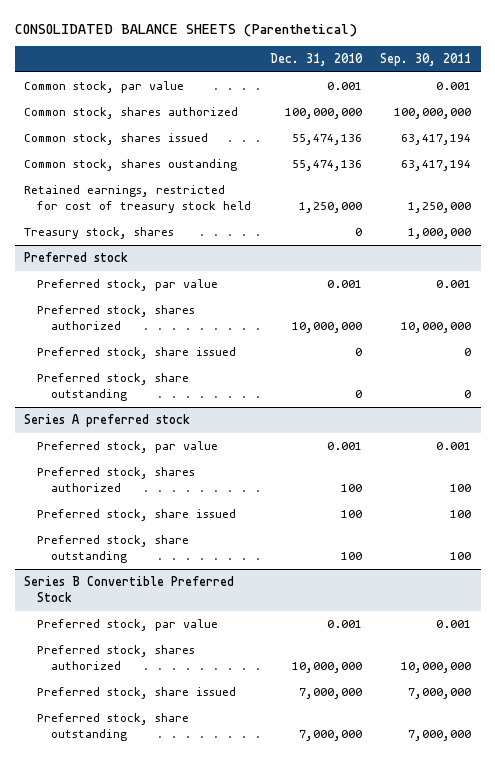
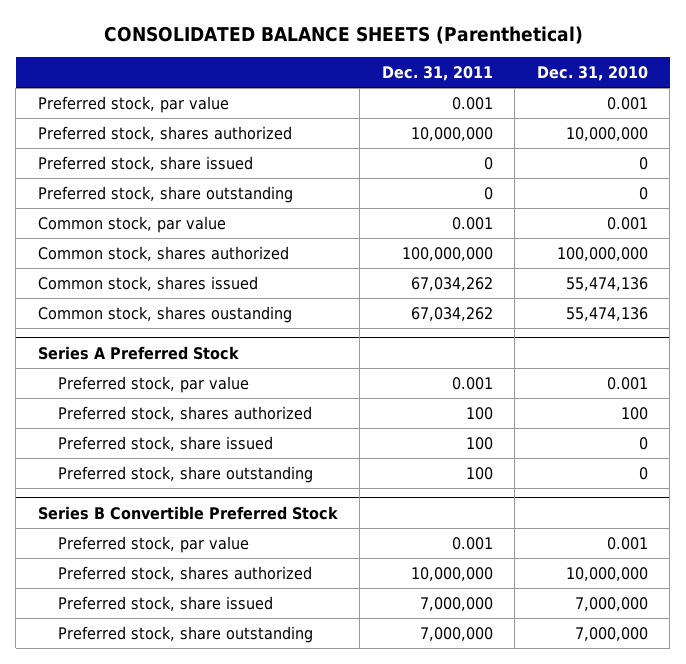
- | Dec. 31, 2010 | Sep. 30, 2011
+ | Dec. 31, 2011 | Dec. 31, 2010
+ Preferred stock, par value | 0.001 | 0.001
+ Preferred stock, shares authorized | 10,000,000 | 10,000,000
+ Preferred stock, share issued | 0 | 0
+ Preferred stock, share outstanding | 0 | 0
- Retained earnings, restricted for cost of treasury stock held | 1,250,000 | 1,250,000
- Treasury stock, shares | 0 | 1,000,000
- Preferred stock
+ Series A Preferred Stock
- Preferred stock, shares authorized | 10,000,000 | 10,000,000
+ Preferred stock, shares authorized | 100 | 100
- Series A preferred stock
- Preferred stock, par value | 0.001 | 0.001
- Preferred stock, shares authorized | 100 | 100
- Preferred stock, share issued | 100 | 100
- Preferred stock, share outstanding | 100 | 100

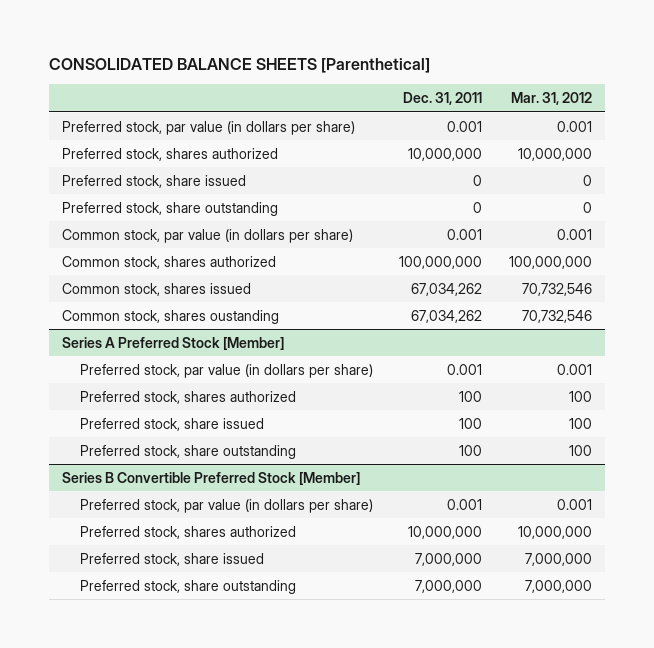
- CONSOLIDATED BALANCE SHEETS (Parenthetical)
+ CONSOLIDATED BALANCE SHEETS [Parenthetical]
- | Dec. 31, 2011 | Dec. 31, 2010
+ | Dec. 31, 2011 | Mar. 31, 2012
- Preferred stock, par value | 0.001 | 0.001
+ Preferred stock, par value (in dollars per share) | 0.001 | 0.001
- Common stock, par value | 0.001 | 0.001
+ Common stock, par value (in dollars per share) | 0.001 | 0.001
- Series A Preferred Stock
- Preferred stock, par value | 0.001 | 0.001
+ Series A Preferred Stock [Member]
+ Preferred stock, par value (in dollars per share) | 0.001 | 0.001
- Series B Convertible Preferred Stock
- Preferred stock, par value | 0.001 | 0.001
+ Series B Convertible Preferred Stock [Member]
+ Preferred stock, par value (in dollars per share) | 0.001 | 0.001

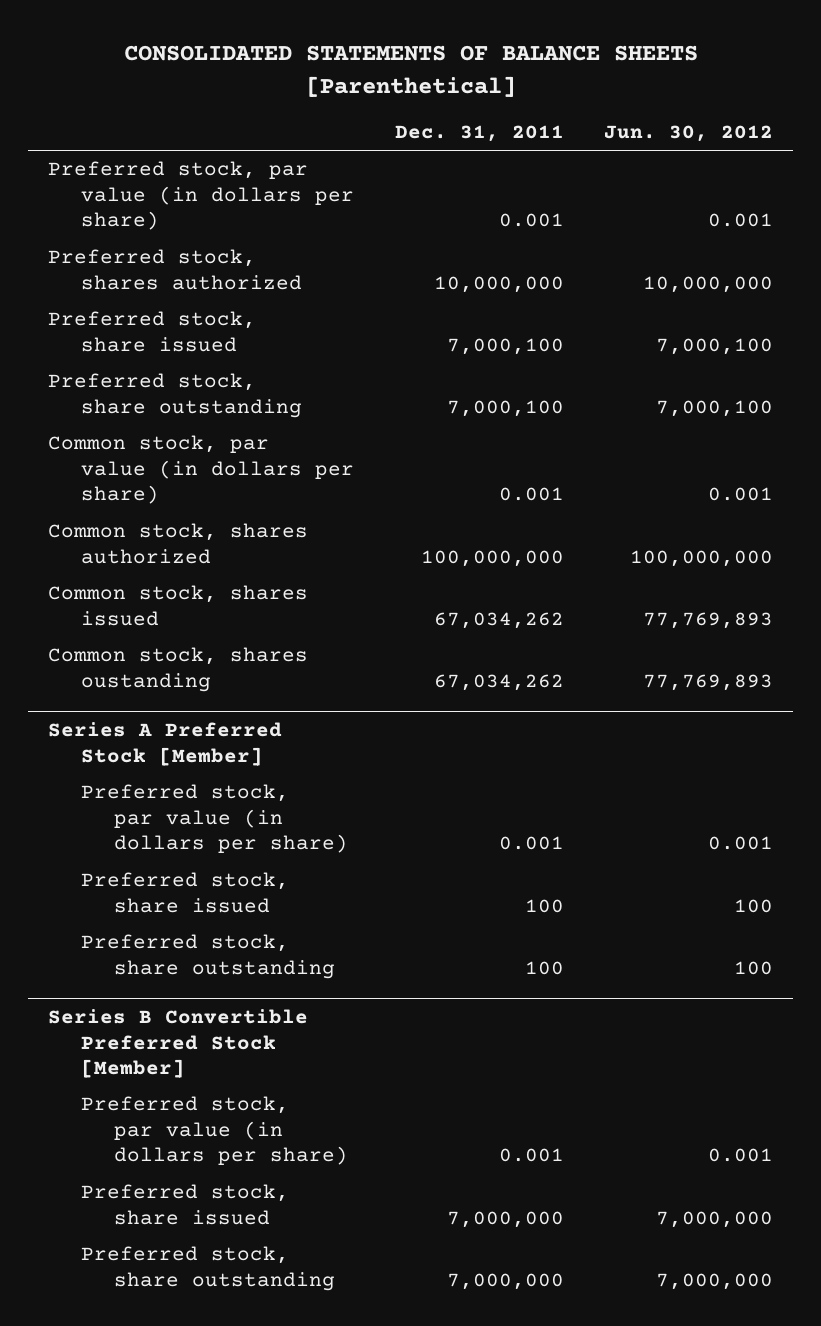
- CONSOLIDATED BALANCE SHEETS [Parenthetical]
+ CONSOLIDATED STATEMENTS OF BALANCE SHEETS [Parenthetical]
- | Dec. 31, 2011 | Mar. 31, 2012
+ | Dec. 31, 2011 | Jun. 30, 2012
- Preferred stock, share issued | 0 | 0
- Preferred stock, share outstanding | 0 | 0
+ Preferred stock, share issued | 7,000,100 | 7,000,100
+ Preferred stock, share outstanding | 7,000,100 | 7,000,100
@ Series A Preferred Stock [Member]
- Preferred stock, shares authorized | 100 | 100
@ Series B Convertible Preferred Stock [Member]
- Preferred stock, shares authorized | 10,000,000 | 10,000,000

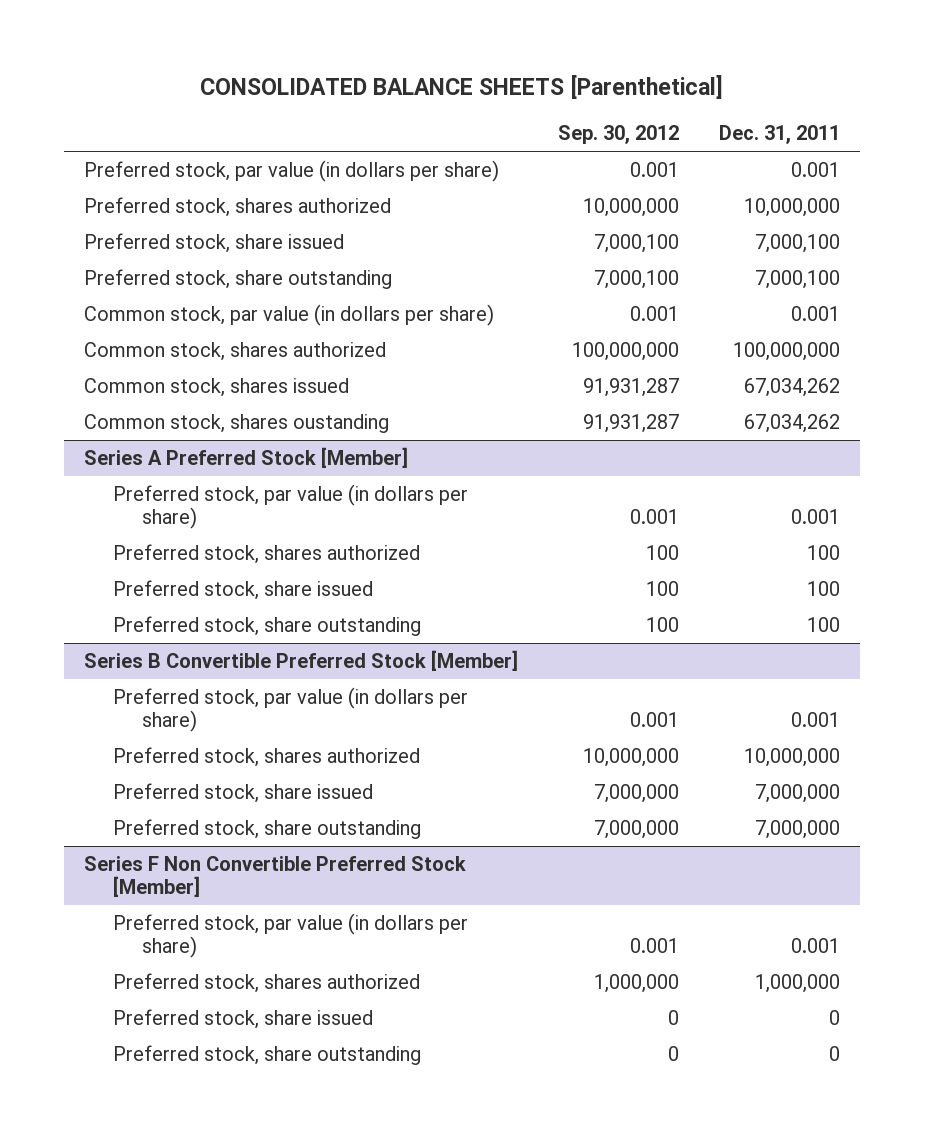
- CONSOLIDATED STATEMENTS OF BALANCE SHEETS [Parenthetical]
+ CONSOLIDATED BALANCE SHEETS [Parenthetical]
- | Dec. 31, 2011 | Jun. 30, 2012
+ | Sep. 30, 2012 | Dec. 31, 2011
@ Series A Preferred Stock [Member]
+ Preferred stock, shares authorized | 100 | 100
@ Series B Convertible Preferred Stock [Member]
+ Preferred stock, shares authorized | 10,000,000 | 10,000,000
+ Series F Non Convertible Preferred Stock [Member]
+ Preferred stock, par value (in dollars per share) | 0.001 | 0.001
+ Preferred stock, shares authorized | 1,000,000 | 1,000,000
+ Preferred stock, share issued | 0 | 0
+ Preferred stock, share outstanding | 0 | 0

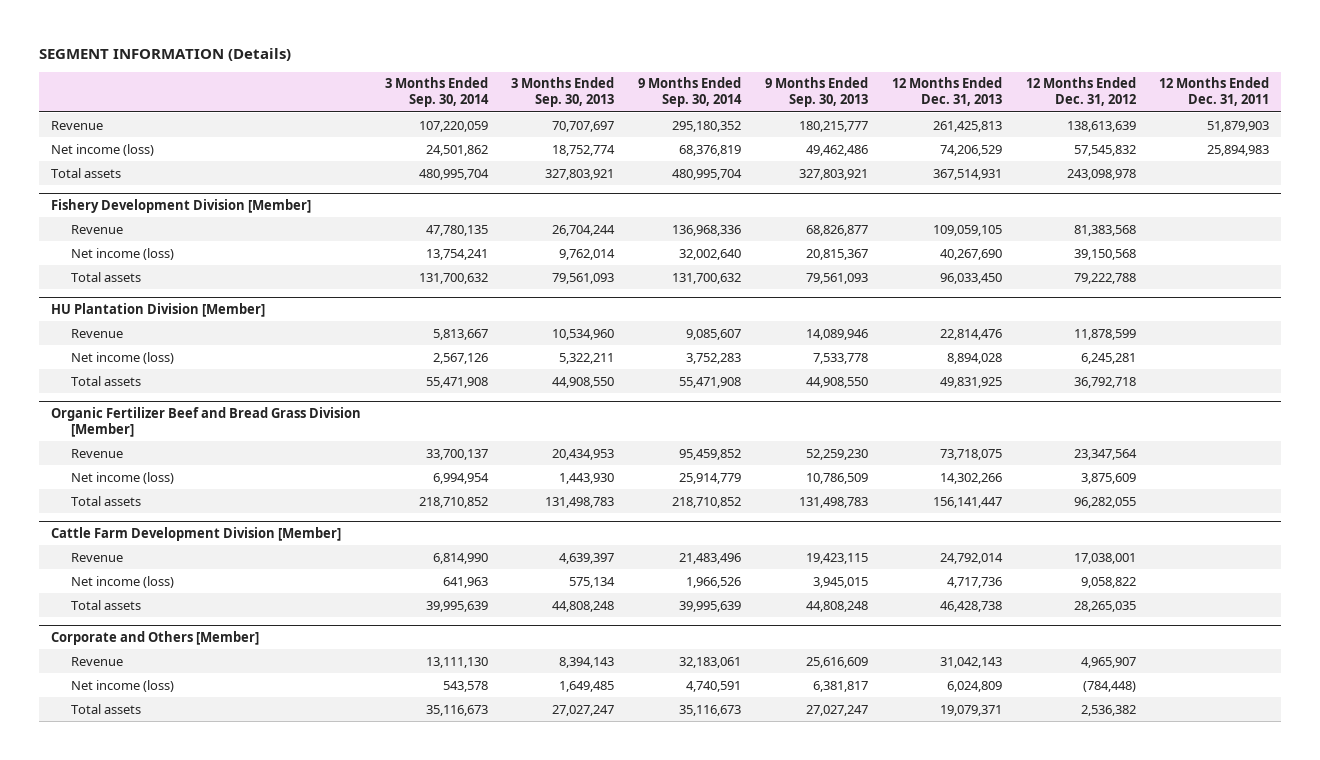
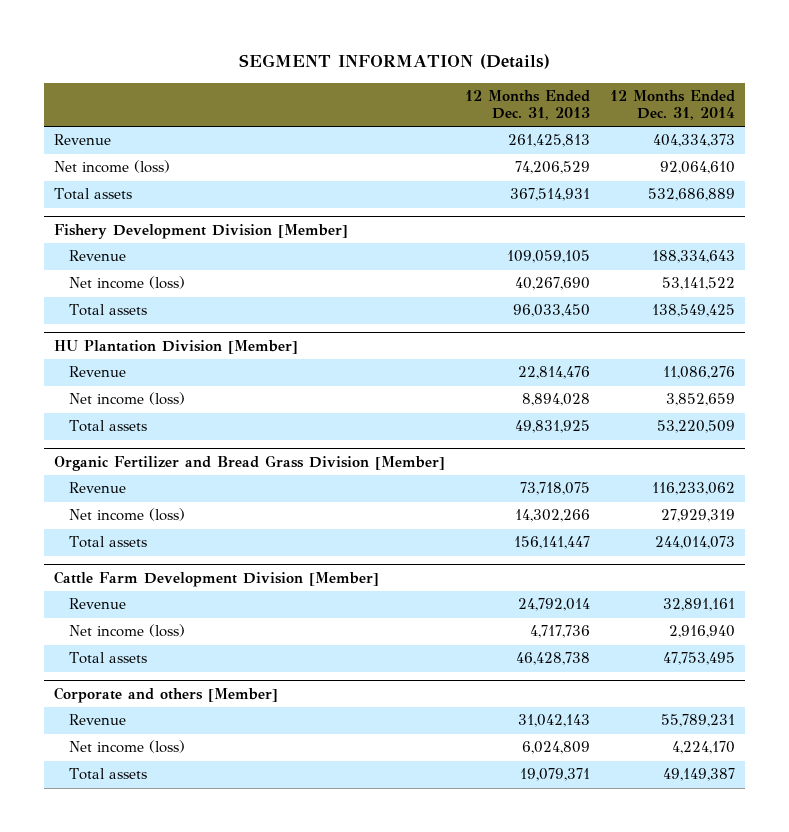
- | 3 Months Ended Sep. 30, 2014 | 3 Months Ended Sep. 30, 2013 | 9 Months Ended Sep. 30, 2014 | 9 Months Ended Sep. 30, 2013 | 12 Months Ended Dec. 31, 2013 | 12 Months Ended Dec. 31, 2012 | 12 Months Ended Dec. 31, 2011
+ | 12 Months Ended Dec. 31, 2013 | 12 Months Ended Dec. 31, 2014
- Organic Fertilizer Beef and Bread Grass Division [Member]
+ Organic Fertilizer and Bread Grass Division [Member]
- Corporate and Others [Member]
+ Corporate and others [Member]

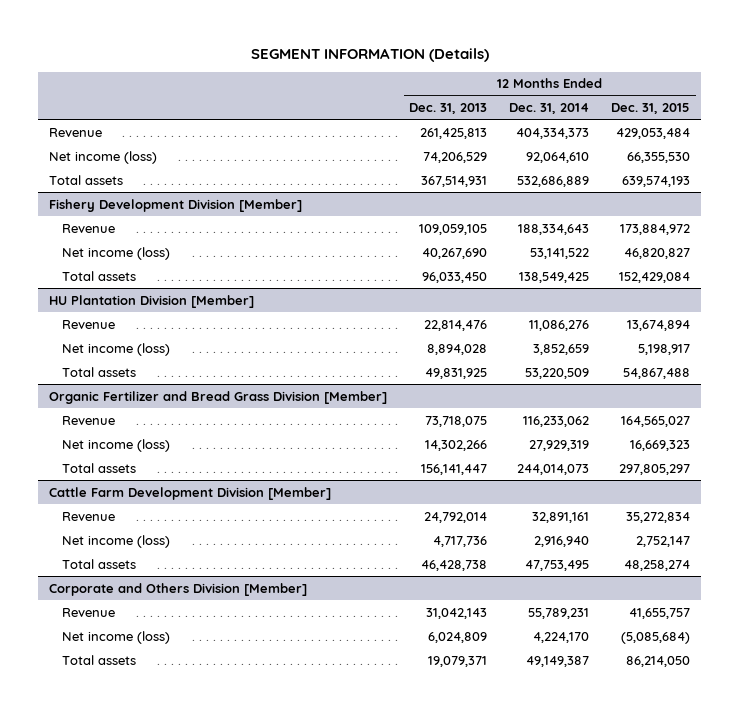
- | 12 Months Ended Dec. 31, 2013 | 12 Months Ended Dec. 31, 2014
+ | 12 Months Ended Dec. 31, 2013 | 12 Months Ended Dec. 31, 2014 | 12 Months Ended Dec. 31, 2015
- Corporate and others [Member]
+ Corporate and Others Division [Member]

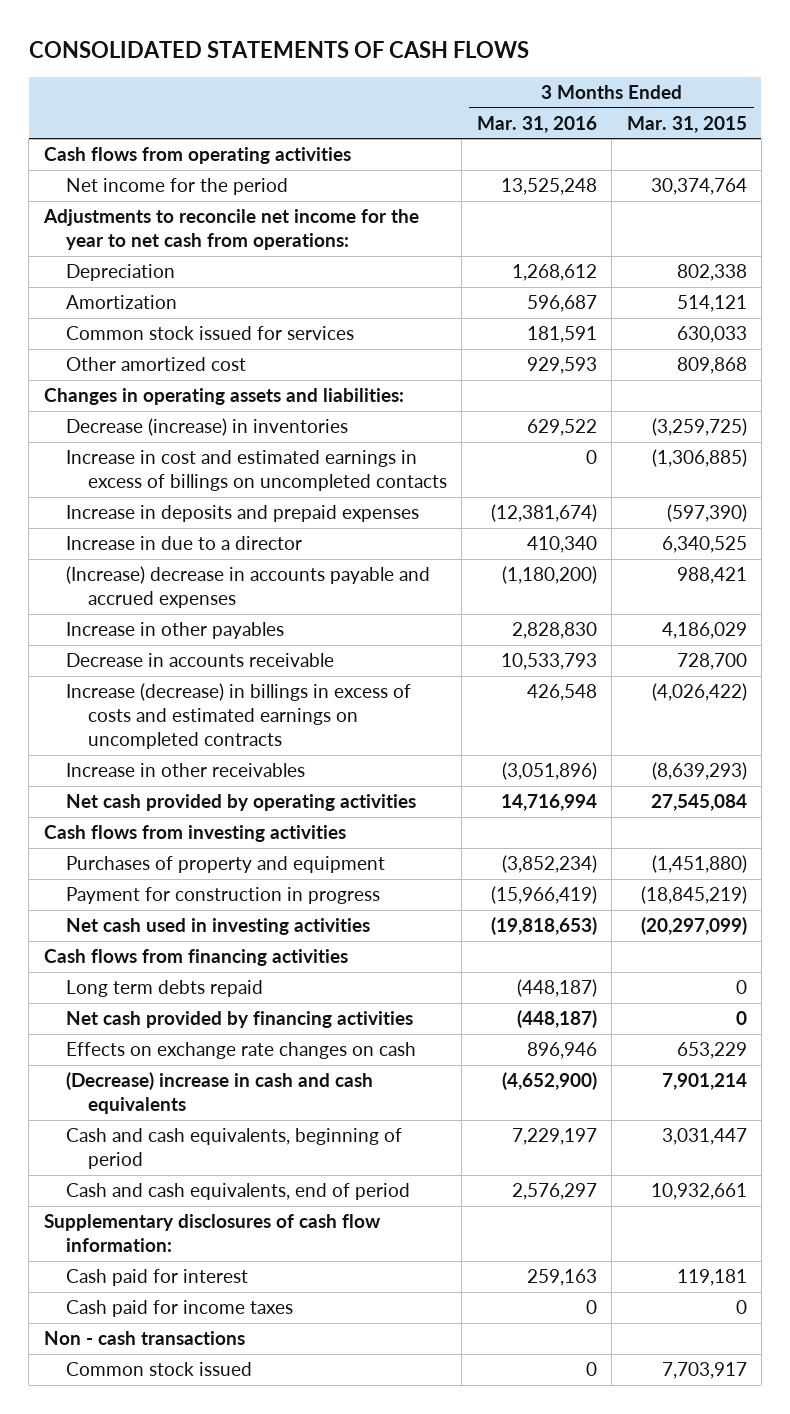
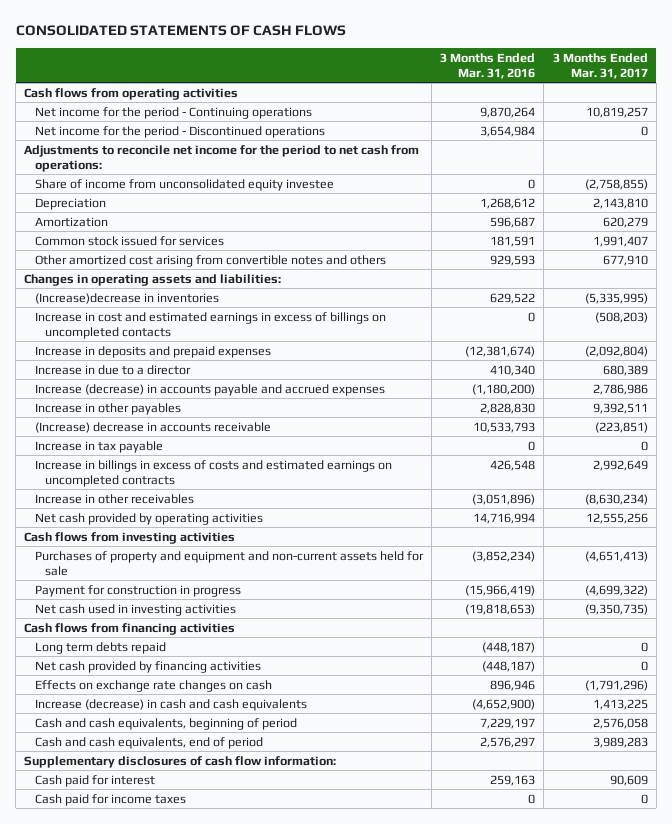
- | 3 Months Ended Mar. 31, 2016 | 3 Months Ended Mar. 31, 2015
+ | 3 Months Ended Mar. 31, 2016 | 3 Months Ended Mar. 31, 2017
- Net income for the period | 13,525,248 | 30,374,764
- Adjustments to reconcile net income for the year to net cash from operations:
+ Net income for the period - Continuing operations | 9,870,264 | 10,819,257
+ Net income for the period - Discontinued operations | 3,654,984 | 0
+ Adjustments to reconcile net income for the period to net cash from operations:
+ Share of income from unconsolidated equity investee | 0 | (2,758,855)
- Other amortized cost | 929,593 | 809,868
+ Other amortized cost arising from convertible notes and others | 929,593 | 677,910
- Decrease (increase) in inventories | 629,522 | (3,259,725)
+ (Increase)decrease in inventories | 629,522 | (5,335,995)
- (Increase) decrease in accounts payable and accrued expenses | (1,180,200) | 988,421
+ Increase (decrease) in accounts payable and accrued expenses | (1,180,200) | 2,786,986
- Decrease in accounts receivable | 10,533,793 | 728,700
- Increase (decrease) in billings in excess of costs and estimated earnings on uncompleted contracts | 426,548 | (4,026,422)
+ (Increase) decrease in accounts receivable | 10,533,793 | (223,851)
+ Increase in tax payable | 0 | 0
+ Increase in billings in excess of costs and estimated earnings on uncompleted contracts | 426,548 | 2,992,649
- Purchases of property and equipment | (3,852,234) | (1,451,880)
+ Purchases of property and equipment and non-current assets held for sale | (3,852,234) | (4,651,413)
- (Decrease) increase in cash and cash equivalents | (4,652,900) | 7,901,214
+ Increase (decrease) in cash and cash equivalents | (4,652,900) | 1,413,225
- Non - cash transactions
- Common stock issued | 0 | 7,703,917

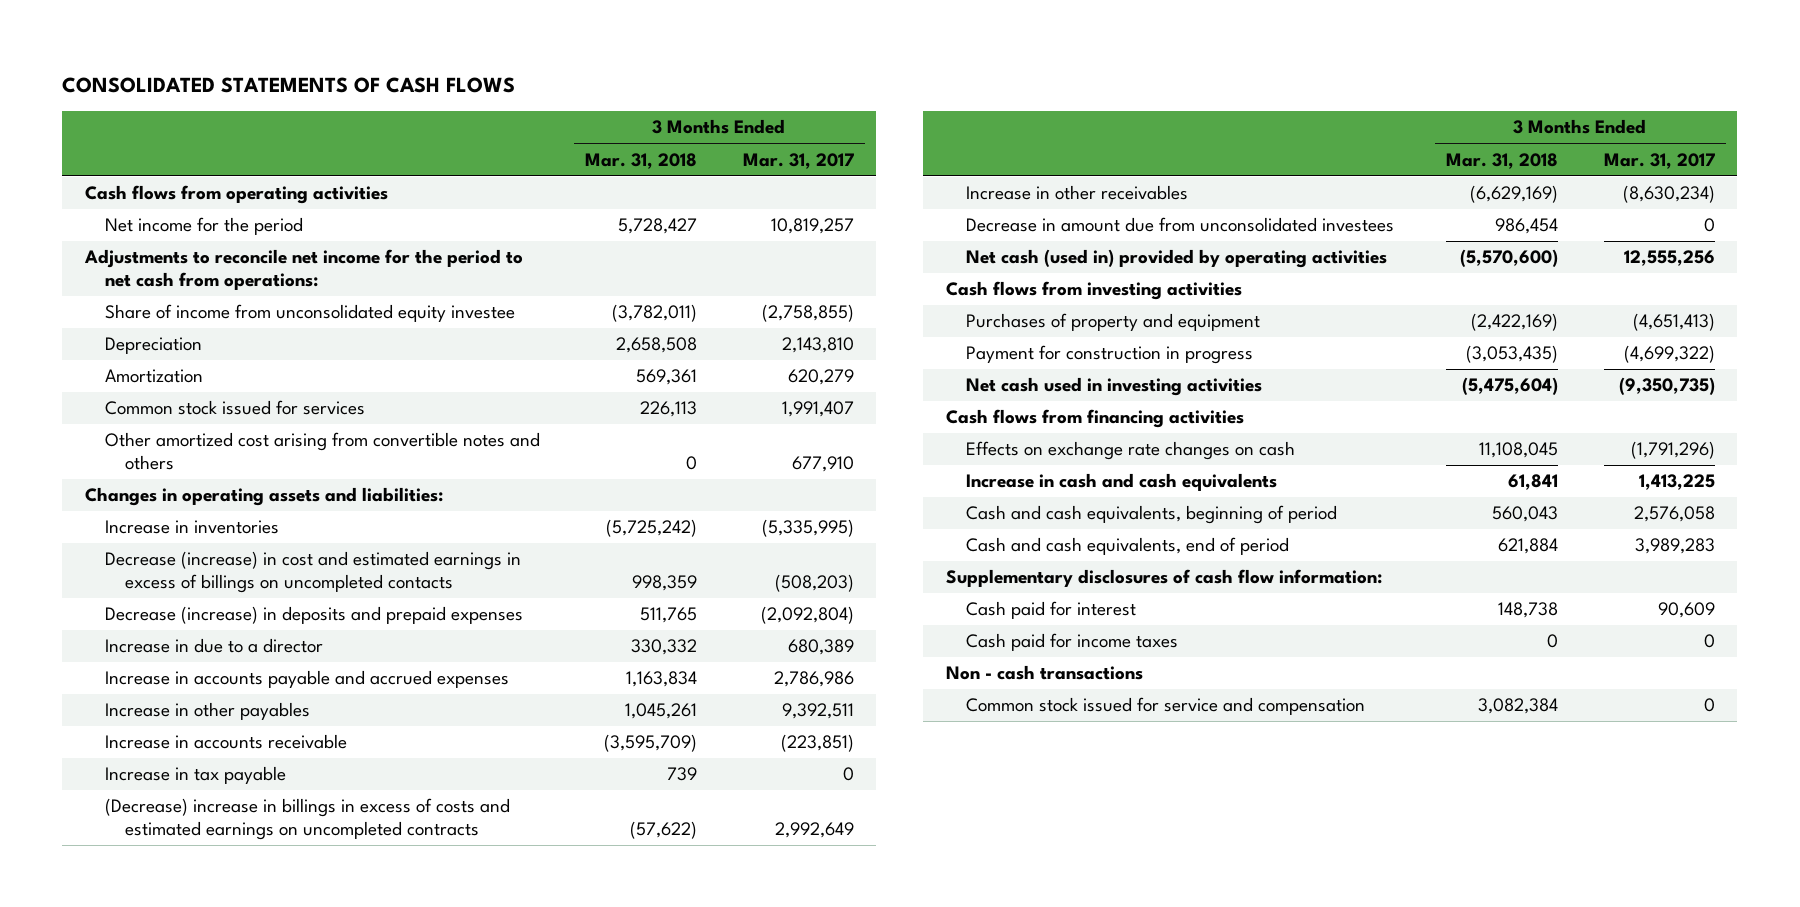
- | 3 Months Ended Mar. 31, 2016 | 3 Months Ended Mar. 31, 2017
+ | 3 Months Ended Mar. 31, 2018 | 3 Months Ended Mar. 31, 2017
- Net income for the period - Continuing operations | 9,870,264 | 10,819,257
- Net income for the period - Discontinued operations | 3,654,984 | 0
+ Net income for the period | 5,728,427 | 10,819,257
- (Increase)decrease in inventories | 629,522 | (5,335,995)
- Increase in cost and estimated earnings in excess of billings on uncompleted contacts | 0 | (508,203)
- Increase in deposits and prepaid expenses | (12,381,674) | (2,092,804)
+ Increase in inventories | (5,725,242) | (5,335,995)
+ Decrease (increase) in cost and estimated earnings in excess of billings on uncompleted contacts | 998,359 | (508,203)
+ Decrease (increase) in deposits and prepaid expenses | 511,765 | (2,092,804)
- Increase (decrease) in accounts payable and accrued expenses | (1,180,200) | 2,786,986
+ Increase in accounts payable and accrued expenses | 1,163,834 | 2,786,986
- (Increase) decrease in accounts receivable | 10,533,793 | (223,851)
+ Increase in accounts receivable | (3,595,709) | (223,851)
- Increase in billings in excess of costs and estimated earnings on uncompleted contracts | 426,548 | 2,992,649
+ (Decrease) increase in billings in excess of costs and estimated earnings on uncompleted contracts | (57,622) | 2,992,649
- Net cash provided by operating activities | 14,716,994 | 12,555,256
+ Decrease in amount due from unconsolidated investees | 986,454 | 0
+ Net cash (used in) provided by operating activities | (5,570,600) | 12,555,256
- Purchases of property and equipment and non-current assets held for sale | (3,852,234) | (4,651,413)
+ Purchases of property and equipment | (2,422,169) | (4,651,413)
- Long term debts repaid | (448,187) | 0
- Net cash provided by financing activities | (448,187) | 0
- Increase (decrease) in cash and cash equivalents | (4,652,900) | 1,413,225
+ Increase in cash and cash equivalents | 61,841 | 1,413,225
+ Non - cash transactions
+ Common stock issued for service and compensation | 3,082,384 | 0

